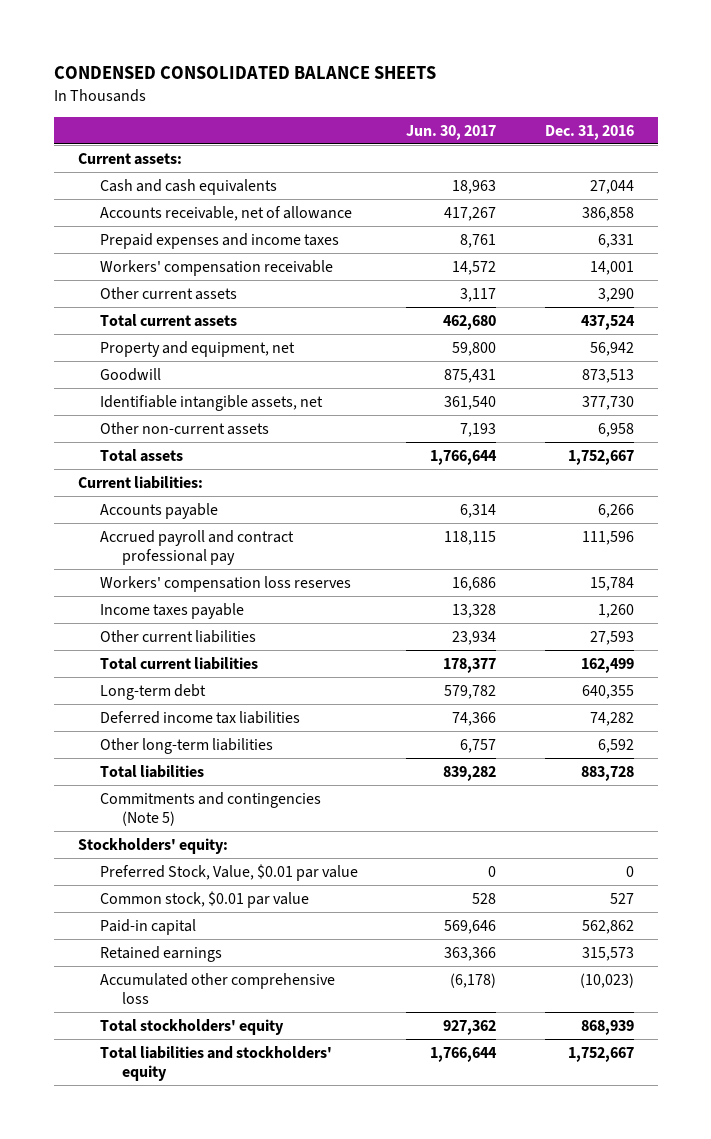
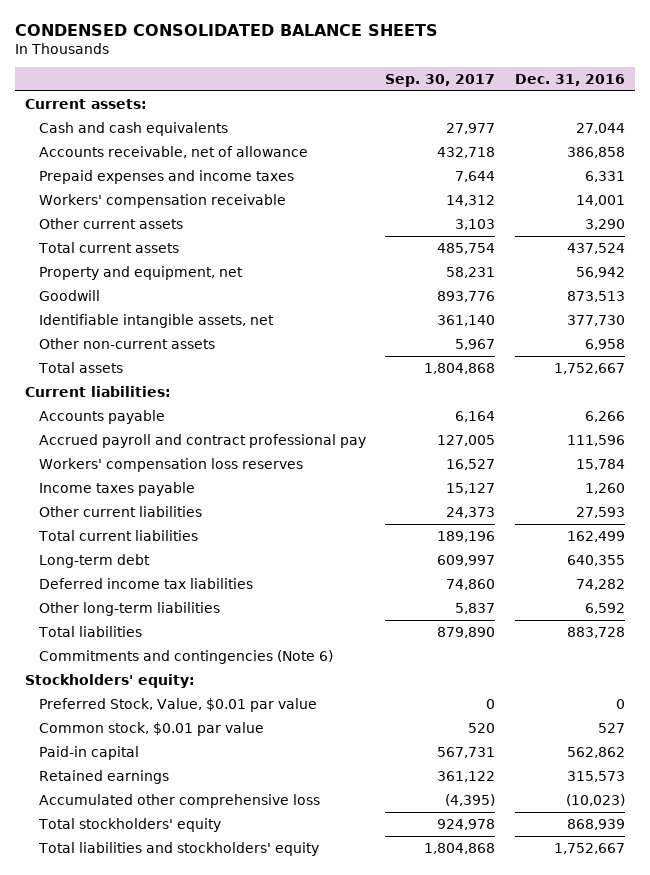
- | Jun. 30, 2017 | Dec. 31, 2016
+ | Sep. 30, 2017 | Dec. 31, 2016
- Commitments and contingencies (Note 5)
+ Commitments and contingencies (Note 6)

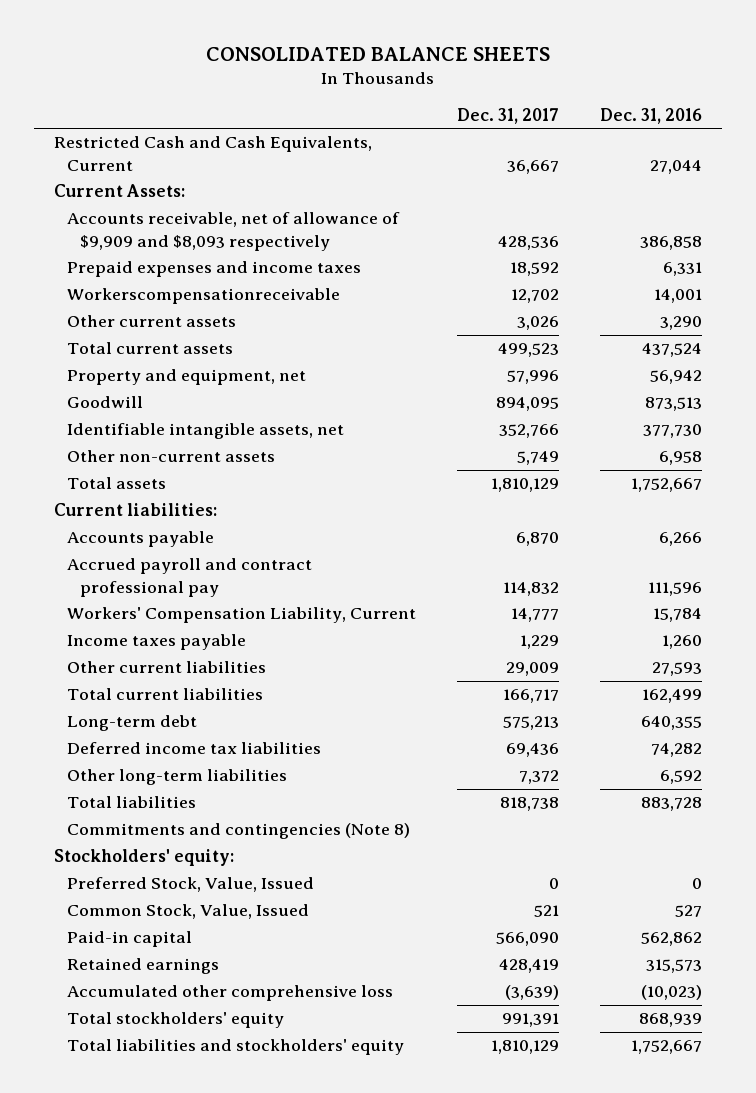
- CONDENSED CONSOLIDATED BALANCE SHEETS
+ CONSOLIDATED BALANCE SHEETS
- | Sep. 30, 2017 | Dec. 31, 2016
+ | Dec. 31, 2017 | Dec. 31, 2016
- Current assets:
- Cash and cash equivalents | 27,977 | 27,044
- Accounts receivable, net of allowance | 432,718 | 386,858
+ Restricted Cash and Cash Equivalents, Current | 36,667 | 27,044
+ Current Assets:
+ Accounts receivable, net of allowance of $9,909 and $8,093 respectively | 428,536 | 386,858
- Workers' compensation receivable | 14,312 | 14,001
+ Workerscompensationreceivable | 12,702 | 14,001
- Workers' compensation loss reserves | 16,527 | 15,784
+ Workers' Compensation Liability, Current | 14,777 | 15,784
- Commitments and contingencies (Note 6)
+ Commitments and contingencies (Note 8)
- Preferred Stock, Value, $0.01 par value | 0 | 0
- Common stock, $0.01 par value | 520 | 527
+ Preferred Stock, Value, Issued | 0 | 0
+ Common Stock, Value, Issued | 521 | 527

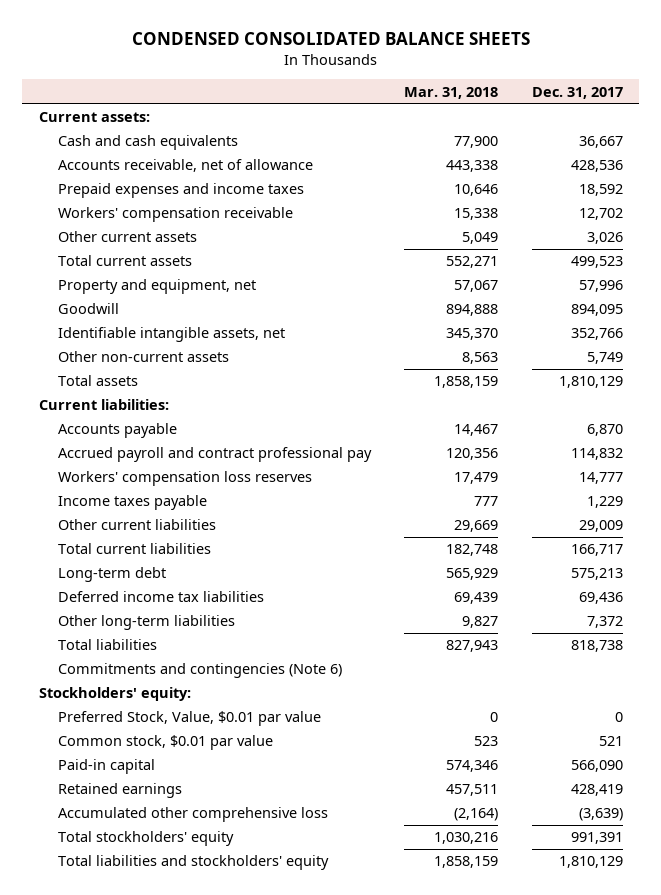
- CONSOLIDATED BALANCE SHEETS
+ CONDENSED CONSOLIDATED BALANCE SHEETS
- | Dec. 31, 2017 | Dec. 31, 2016
+ | Mar. 31, 2018 | Dec. 31, 2017
- Restricted Cash and Cash Equivalents, Current | 36,667 | 27,044
- Current Assets:
- Accounts receivable, net of allowance of $9,909 and $8,093 respectively | 428,536 | 386,858
+ Current assets:
+ Cash and cash equivalents | 77,900 | 36,667
+ Accounts receivable, net of allowance | 443,338 | 428,536
- Workerscompensationreceivable | 12,702 | 14,001
+ Workers' compensation receivable | 15,338 | 12,702
- Workers' Compensation Liability, Current | 14,777 | 15,784
+ Workers' compensation loss reserves | 17,479 | 14,777
- Commitments and contingencies (Note 8)
+ Commitments and contingencies (Note 6)
- Preferred Stock, Value, Issued | 0 | 0
- Common Stock, Value, Issued | 521 | 527
+ Preferred Stock, Value, $0.01 par value | 0 | 0
+ Common stock, $0.01 par value | 523 | 521

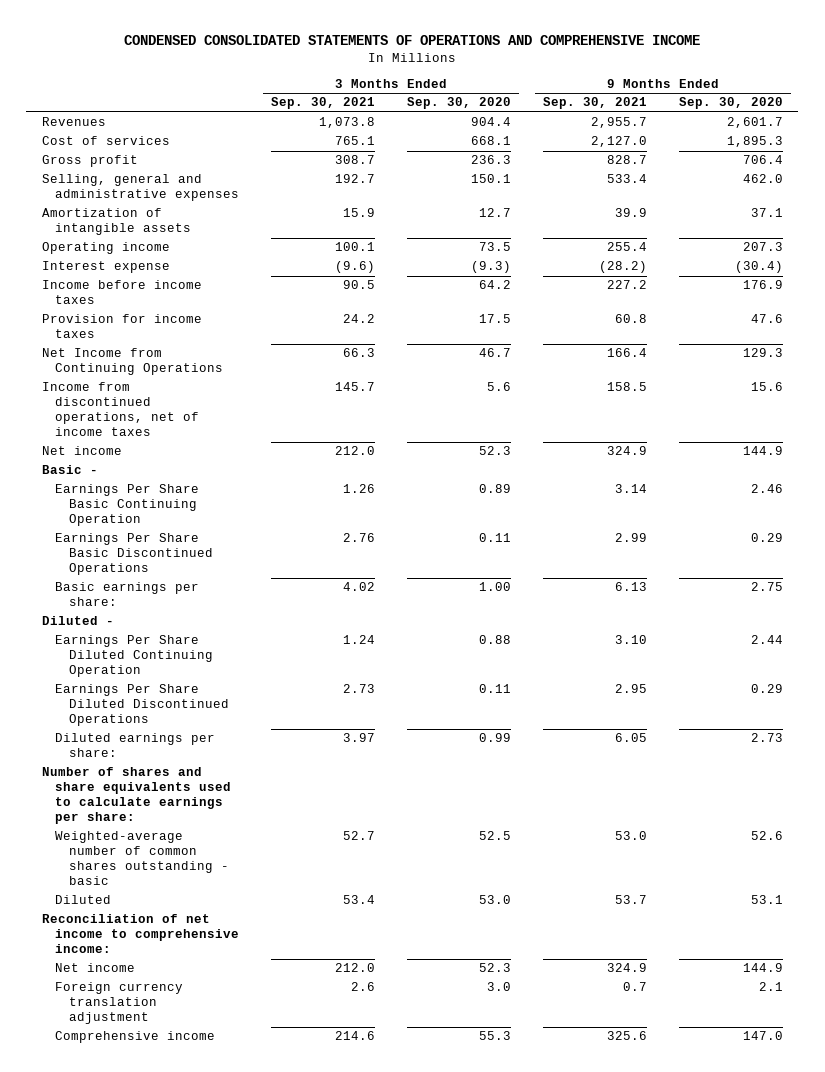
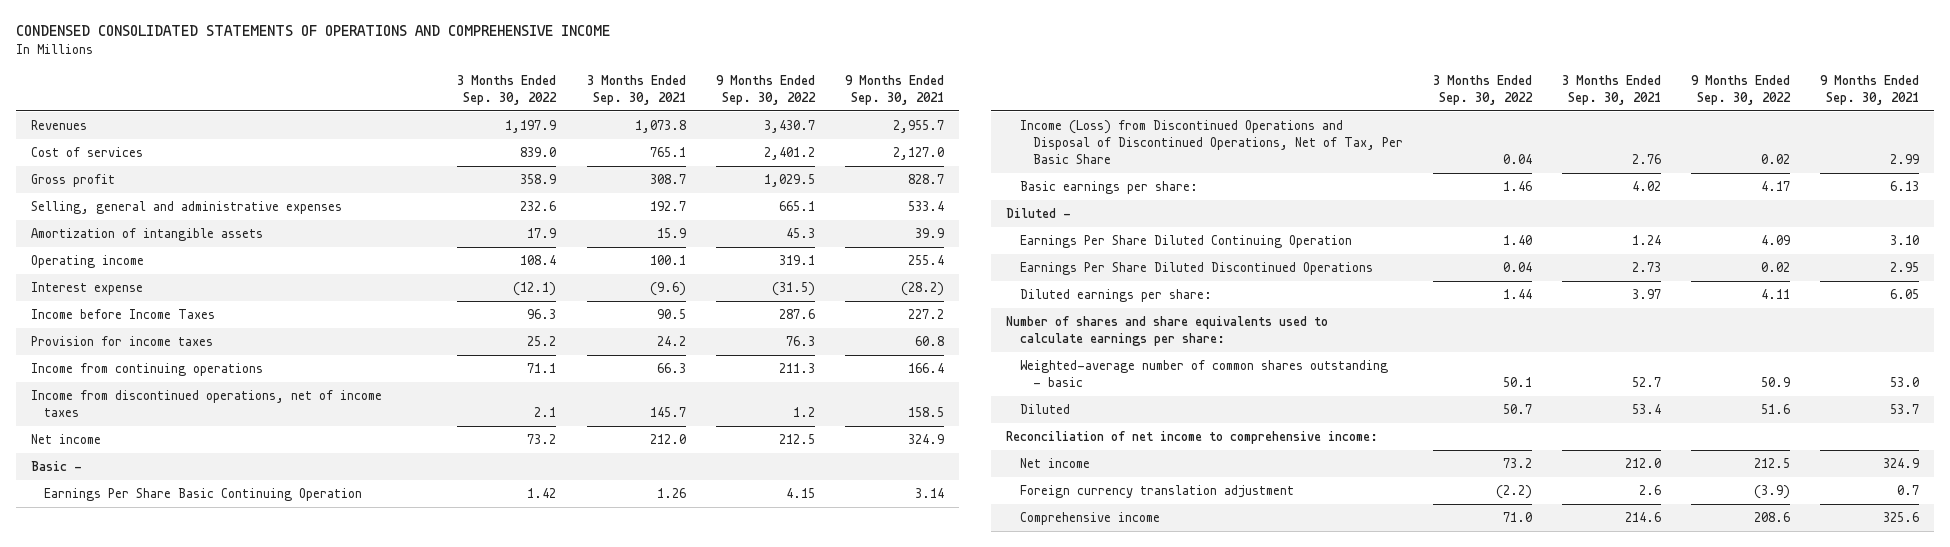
- | 3 Months Ended Sep. 30, 2021 | 3 Months Ended Sep. 30, 2020 | 9 Months Ended Sep. 30, 2021 | 9 Months Ended Sep. 30, 2020
+ | 3 Months Ended Sep. 30, 2022 | 3 Months Ended Sep. 30, 2021 | 9 Months Ended Sep. 30, 2022 | 9 Months Ended Sep. 30, 2021
- Income before income taxes | 90.5 | 64.2 | 227.2 | 176.9
+ Income before Income Taxes | 96.3 | 90.5 | 287.6 | 227.2
- Net Income from Continuing Operations | 66.3 | 46.7 | 166.4 | 129.3
+ Income from continuing operations | 71.1 | 66.3 | 211.3 | 166.4
- Earnings Per Share Basic Discontinued Operations | 2.76 | 0.11 | 2.99 | 0.29
+ Income (Loss) from Discontinued Operations and Disposal of Discontinued Operations, Net of Tax, Per Basic Share | 0.04 | 2.76 | 0.02 | 2.99

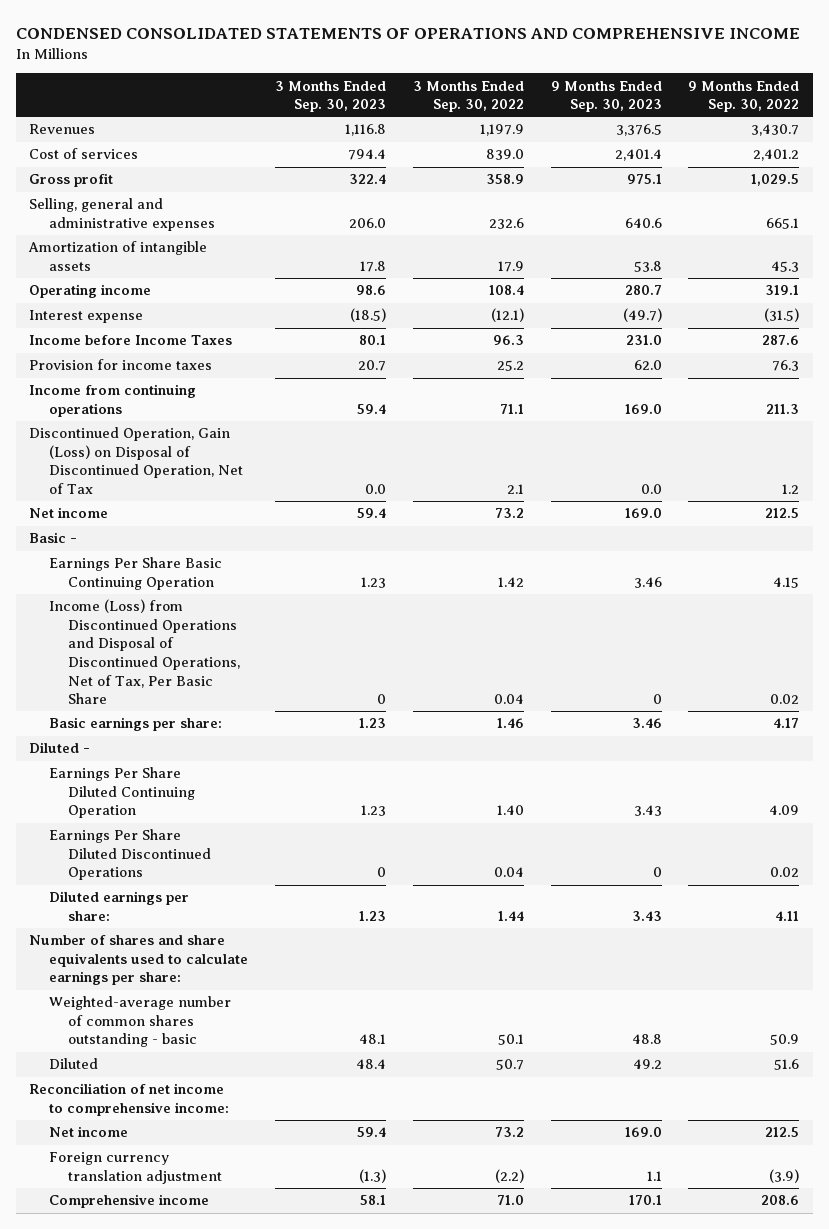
- | 3 Months Ended Sep. 30, 2022 | 3 Months Ended Sep. 30, 2021 | 9 Months Ended Sep. 30, 2022 | 9 Months Ended Sep. 30, 2021
+ | 3 Months Ended Sep. 30, 2023 | 3 Months Ended Sep. 30, 2022 | 9 Months Ended Sep. 30, 2023 | 9 Months Ended Sep. 30, 2022
- Income from discontinued operations, net of income taxes | 2.1 | 145.7 | 1.2 | 158.5
+ Discontinued Operation, Gain (Loss) on Disposal of Discontinued Operation, Net of Tax | 0.0 | 2.1 | 0.0 | 1.2

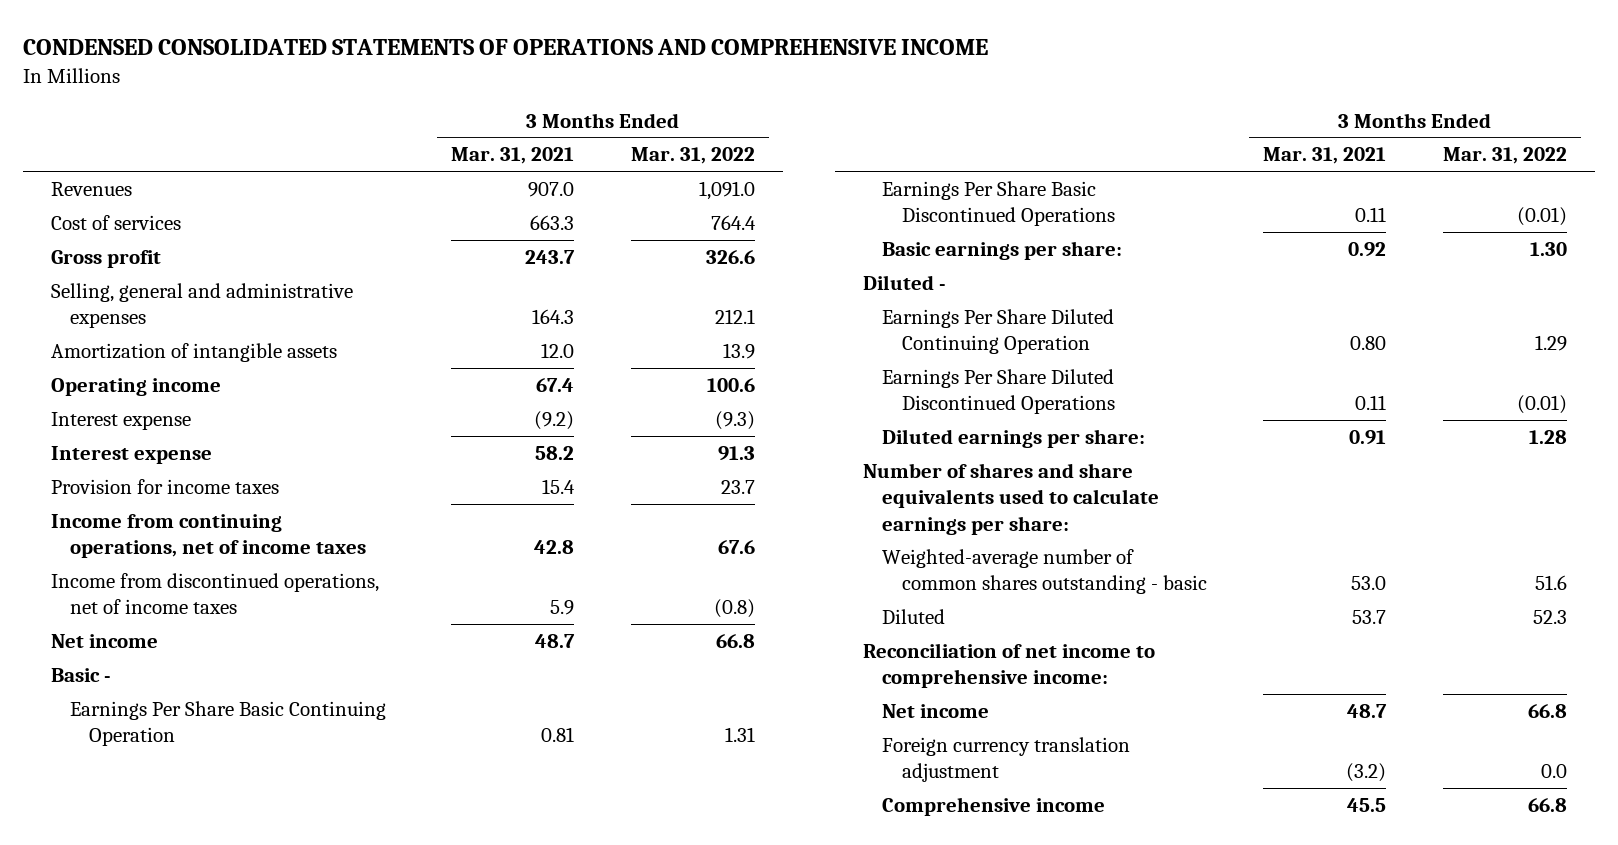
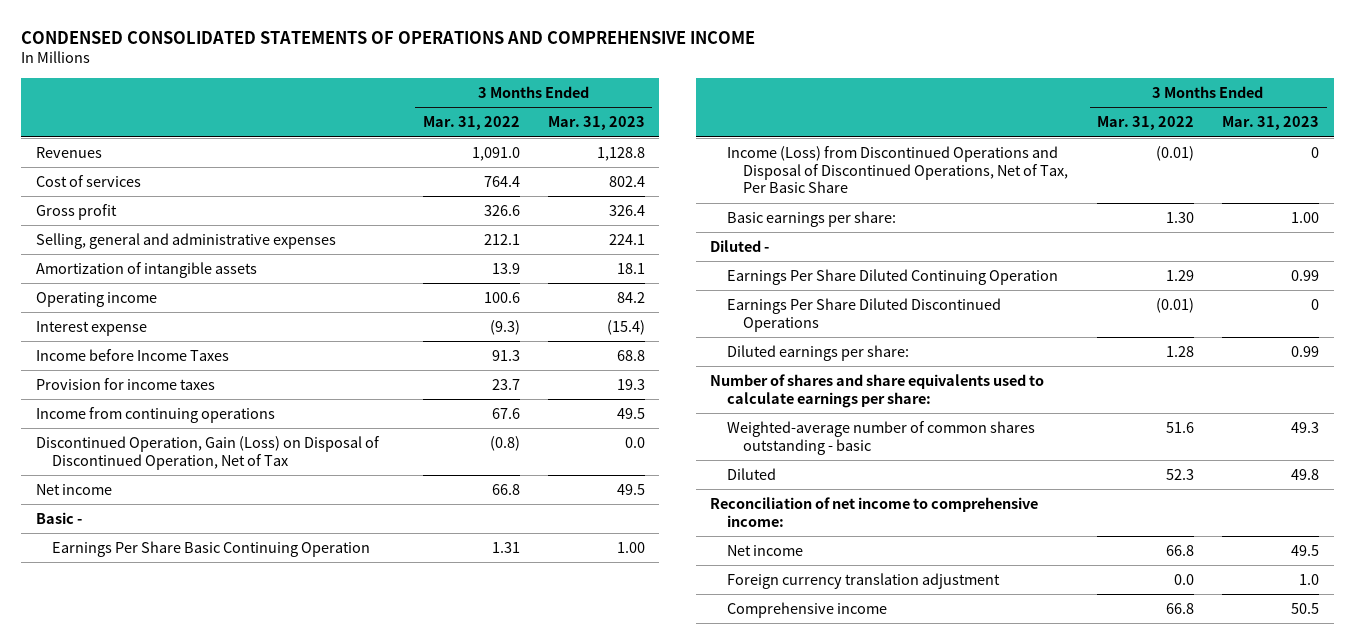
- | 3 Months Ended Mar. 31, 2021 | 3 Months Ended Mar. 31, 2022
+ | 3 Months Ended Mar. 31, 2022 | 3 Months Ended Mar. 31, 2023
- Interest expense | 58.2 | 91.3
+ Income before Income Taxes | 91.3 | 68.8
- Income from continuing operations, net of income taxes | 42.8 | 67.6
- Income from discontinued operations, net of income taxes | 5.9 | (0.8)
+ Income from continuing operations | 67.6 | 49.5
+ Discontinued Operation, Gain (Loss) on Disposal of Discontinued Operation, Net of Tax | (0.8) | 0.0
- Earnings Per Share Basic Discontinued Operations | 0.11 | (0.01)
+ Income (Loss) from Discontinued Operations and Disposal of Discontinued Operations, Net of Tax, Per Basic Share | (0.01) | 0

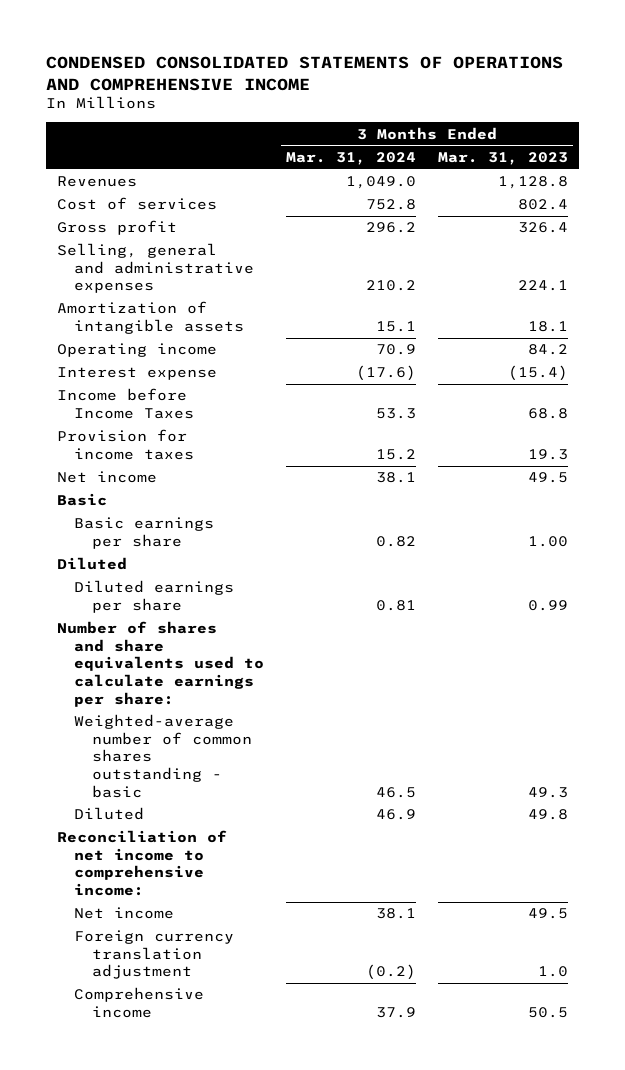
- | 3 Months Ended Mar. 31, 2022 | 3 Months Ended Mar. 31, 2023
+ | 3 Months Ended Mar. 31, 2024 | 3 Months Ended Mar. 31, 2023
- Income from continuing operations | 67.6 | 49.5
- Discontinued Operation, Gain (Loss) on Disposal of Discontinued Operation, Net of Tax | (0.8) | 0.0
- Basic -
- Earnings Per Share Basic Continuing Operation | 1.31 | 1.00
- Income (Loss) from Discontinued Operations and Disposal of Discontinued Operations, Net of Tax, Per Basic Share | (0.01) | 0
- Basic earnings per share: | 1.30 | 1.00
- Diluted -
- Earnings Per Share Diluted Continuing Operation | 1.29 | 0.99
- Earnings Per Share Diluted Discontinued Operations | (0.01) | 0
- Diluted earnings per share: | 1.28 | 0.99
+ Basic
+ Basic earnings per share | 0.82 | 1.00
+ Diluted
+ Diluted earnings per share | 0.81 | 0.99

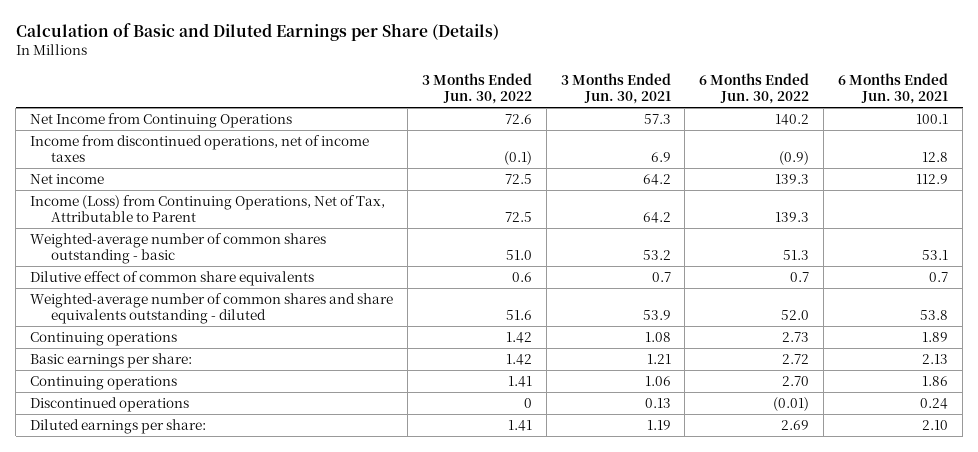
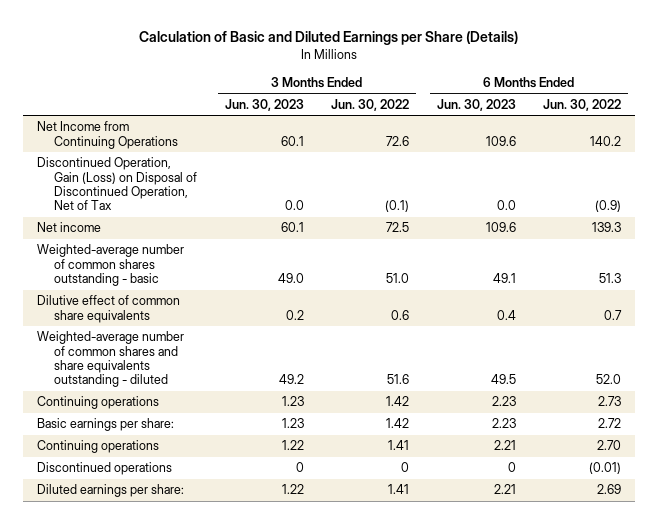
- | 3 Months Ended Jun. 30, 2022 | 3 Months Ended Jun. 30, 2021 | 6 Months Ended Jun. 30, 2022 | 6 Months Ended Jun. 30, 2021
+ | 3 Months Ended Jun. 30, 2023 | 3 Months Ended Jun. 30, 2022 | 6 Months Ended Jun. 30, 2023 | 6 Months Ended Jun. 30, 2022
- Income from discontinued operations, net of income taxes | (0.1) | 6.9 | (0.9) | 12.8
+ Discontinued Operation, Gain (Loss) on Disposal of Discontinued Operation, Net of Tax | 0.0 | (0.1) | 0.0 | (0.9)
- Income (Loss) from Continuing Operations, Net of Tax, Attributable to Parent | 72.5 | 64.2 | 139.3 |

